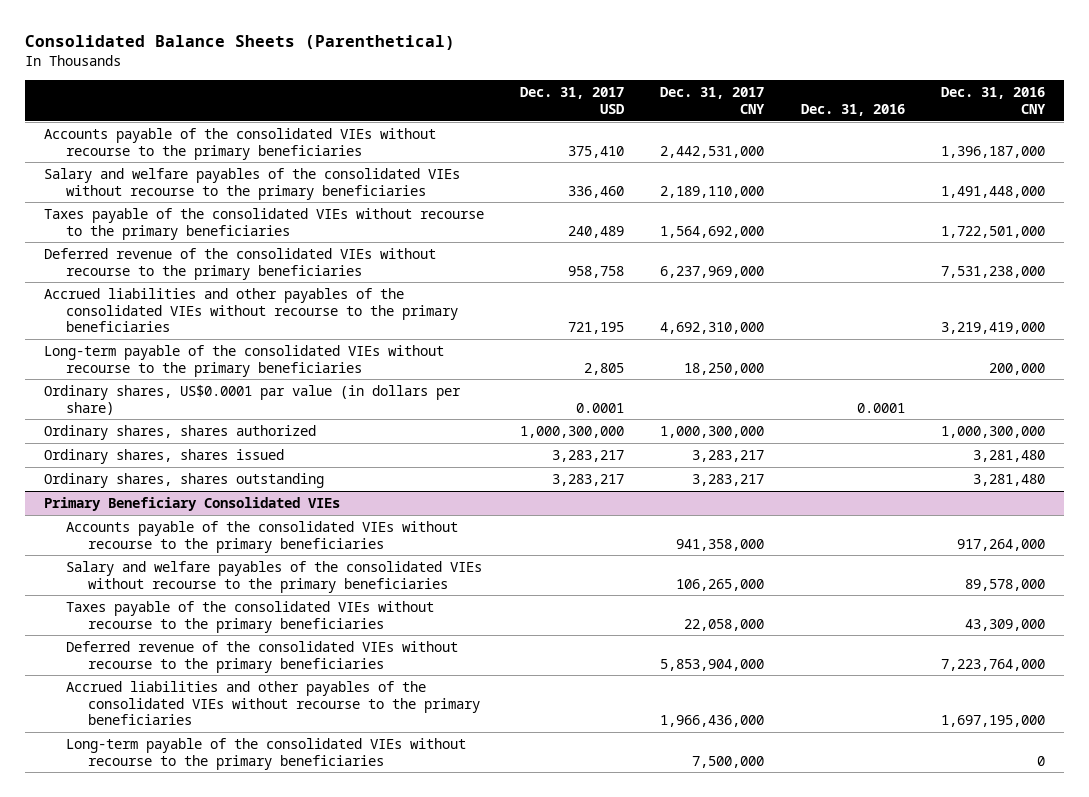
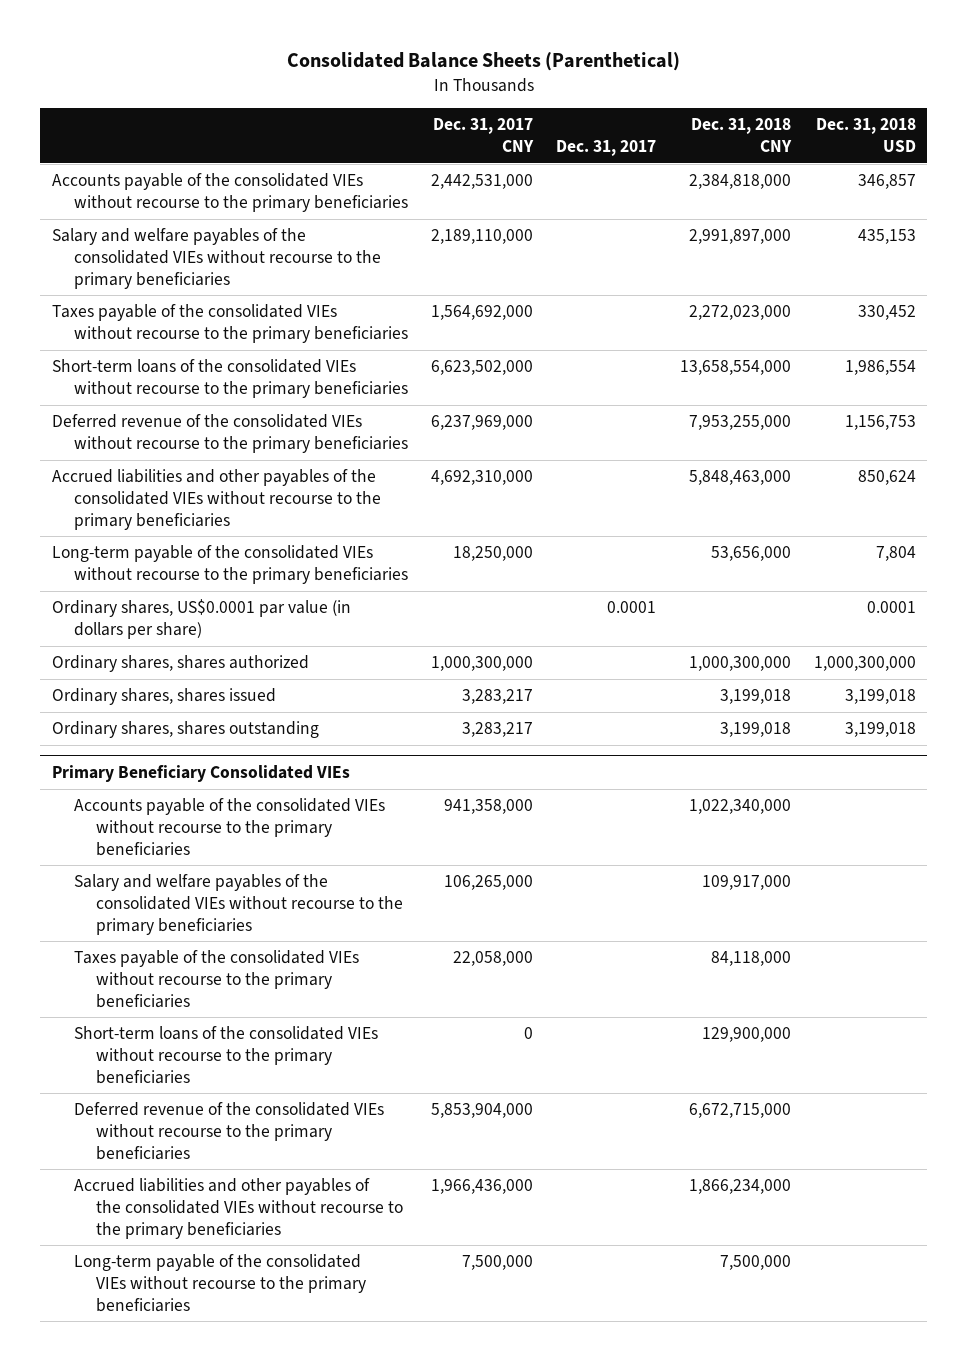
- | Dec. 31, 2017 USD | Dec. 31, 2017 CNY | Dec. 31, 2016 | Dec. 31, 2016 CNY
+ | Dec. 31, 2017 CNY | Dec. 31, 2017 | Dec. 31, 2018 CNY | Dec. 31, 2018 USD
+ Short-term loans of the consolidated VIEs without recourse to the primary beneficiaries | 6,623,502,000 | | 13,658,554,000 | 1,986,554
@ Primary Beneficiary Consolidated VIEs
+ Short-term loans of the consolidated VIEs without recourse to the primary beneficiaries | 0 | | 129,900,000 |

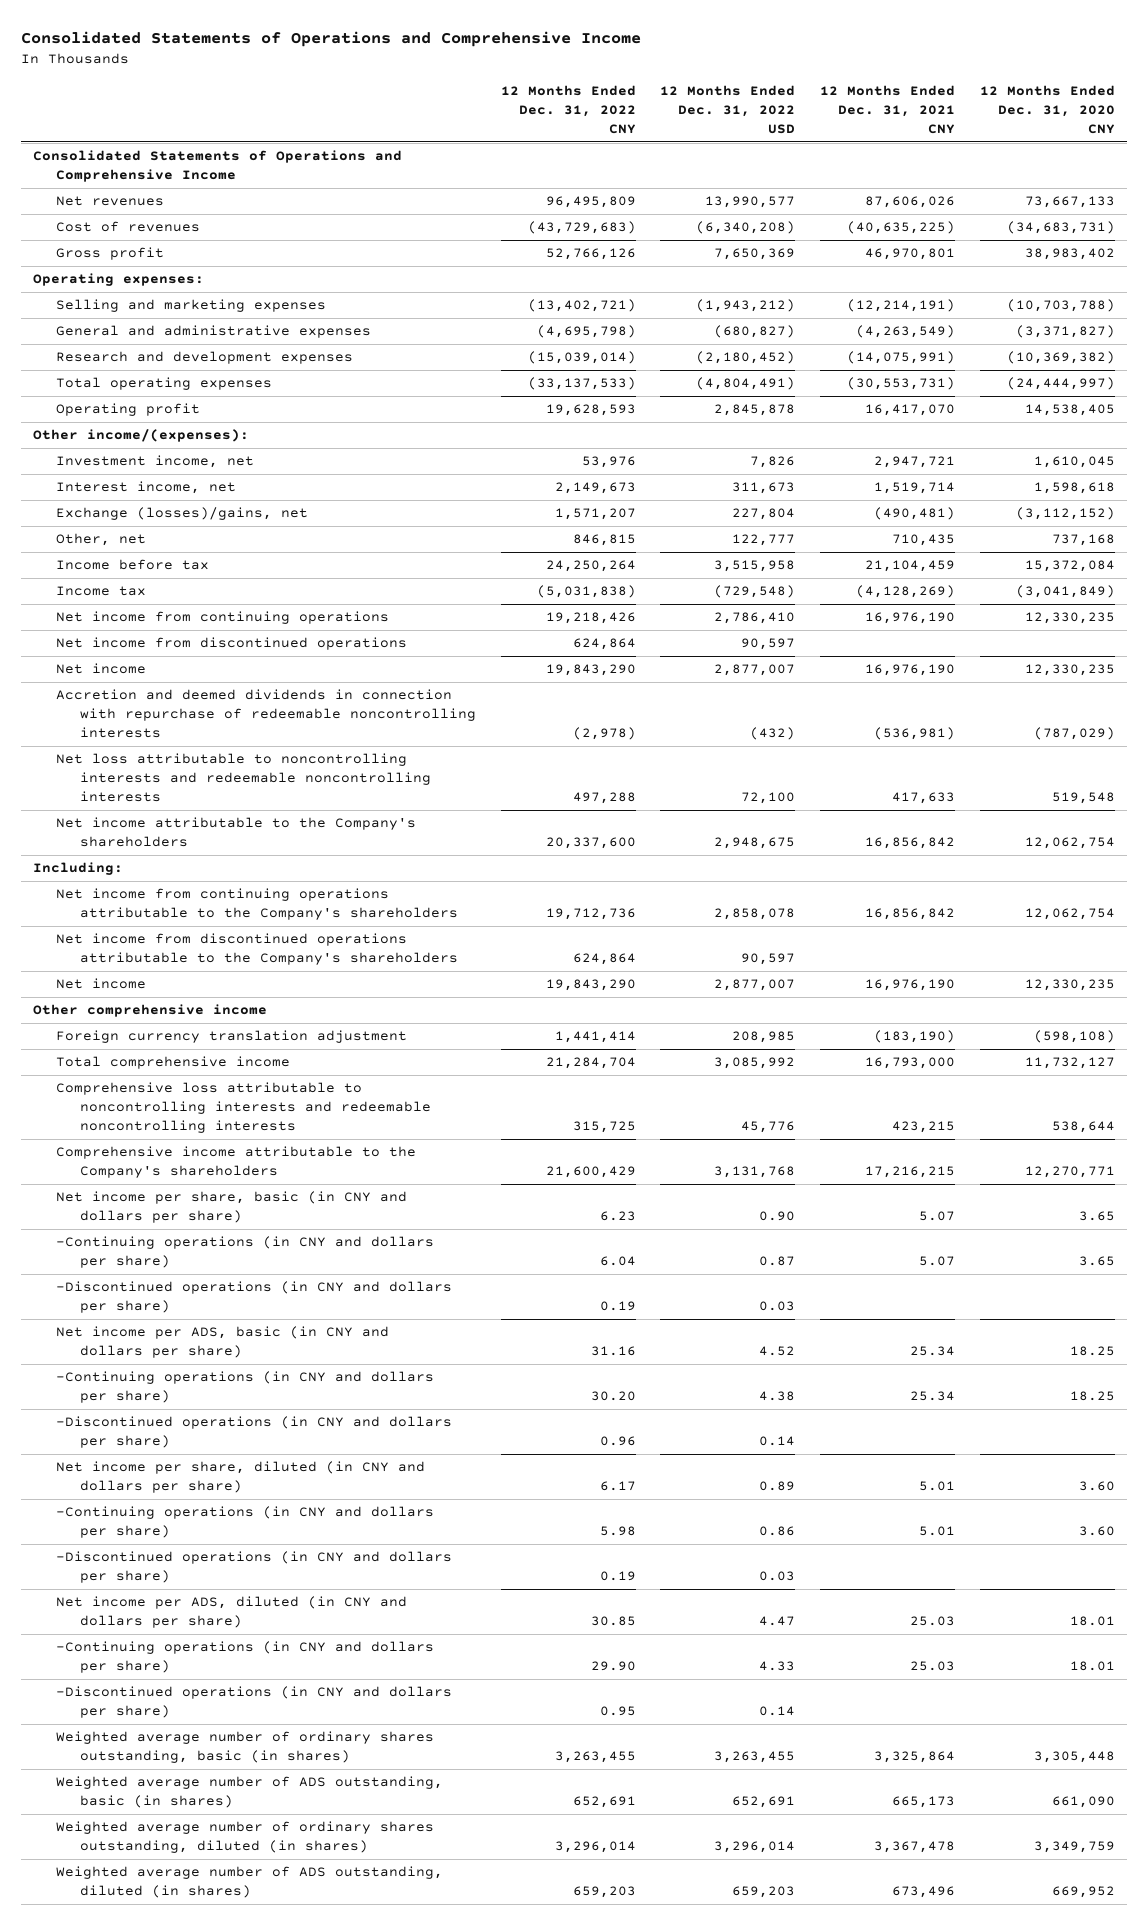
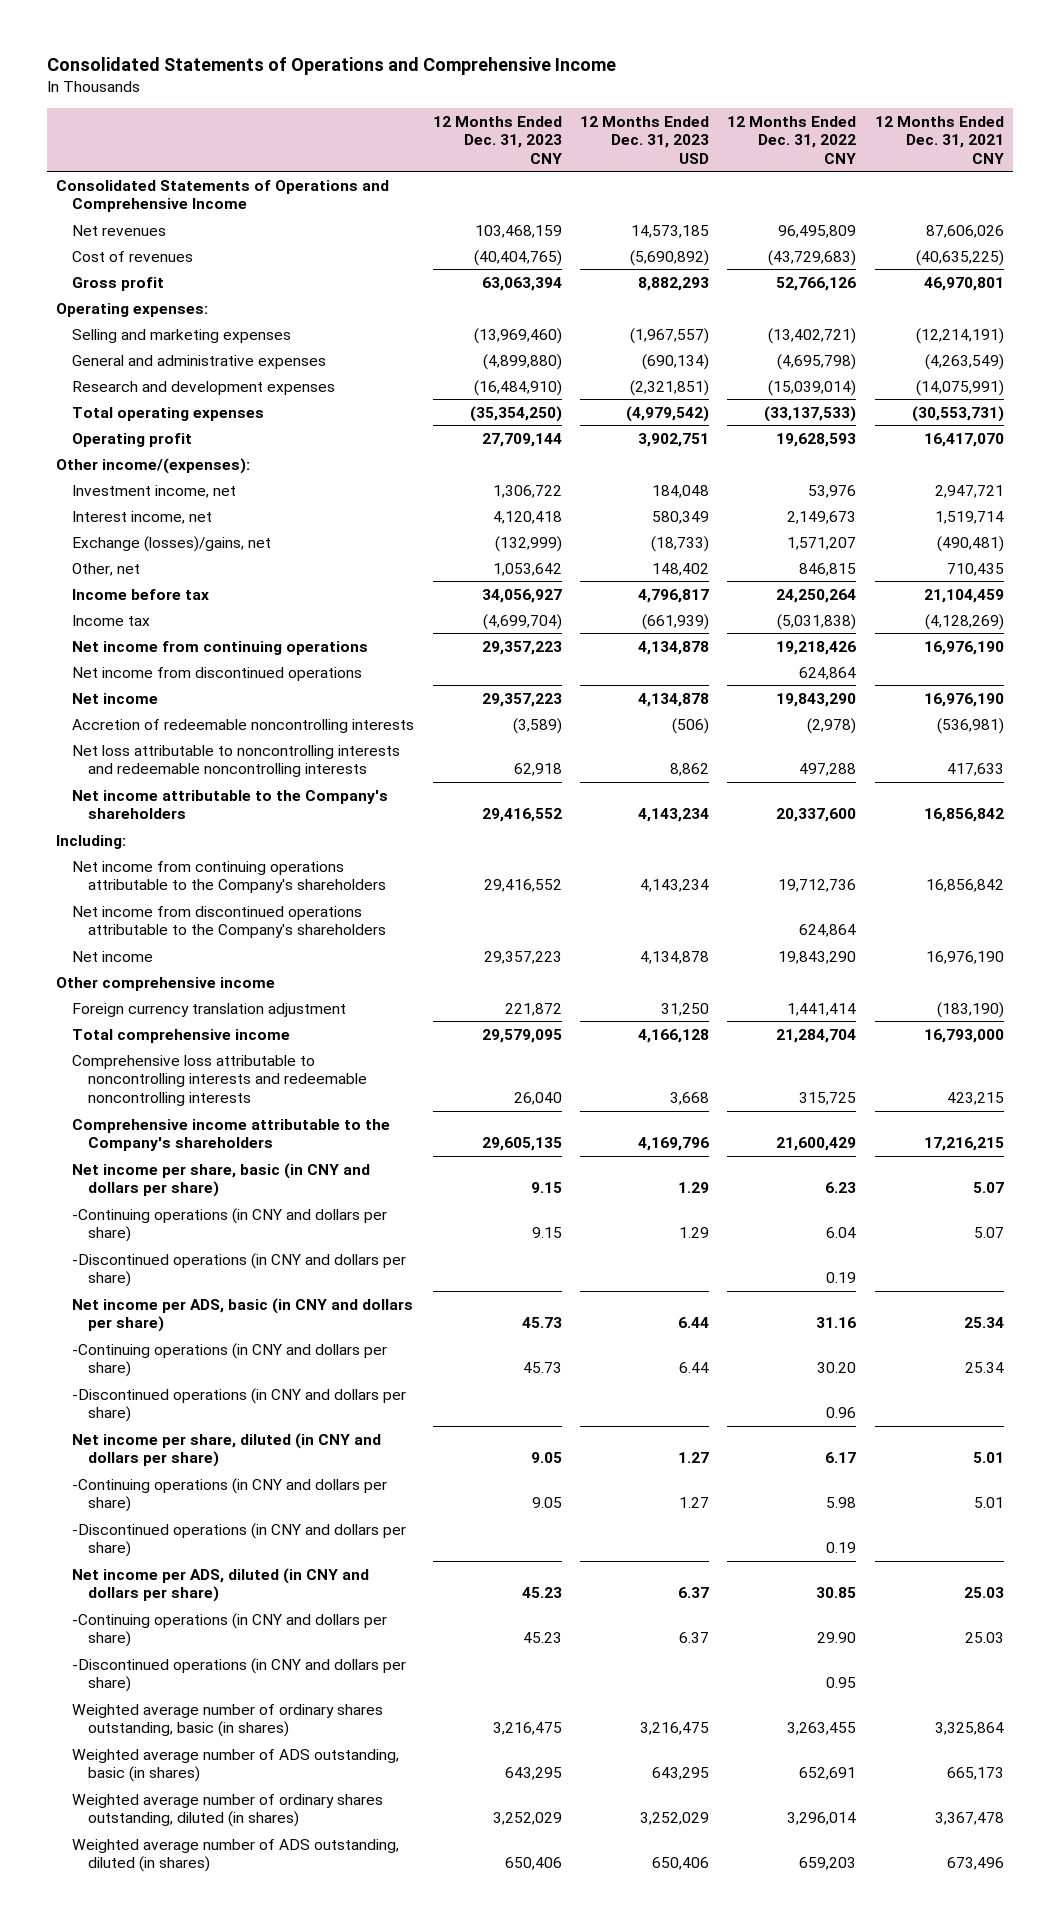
- | 12 Months Ended Dec. 31, 2022 CNY | 12 Months Ended Dec. 31, 2022 USD | 12 Months Ended Dec. 31, 2021 CNY | 12 Months Ended Dec. 31, 2020 CNY
+ | 12 Months Ended Dec. 31, 2023 CNY | 12 Months Ended Dec. 31, 2023 USD | 12 Months Ended Dec. 31, 2022 CNY | 12 Months Ended Dec. 31, 2021 CNY
- Accretion and deemed dividends in connection with repurchase of redeemable noncontrolling interests | (2,978) | (432) | (536,981) | (787,029)
+ Accretion of redeemable noncontrolling interests | (3,589) | (506) | (2,978) | (536,981)

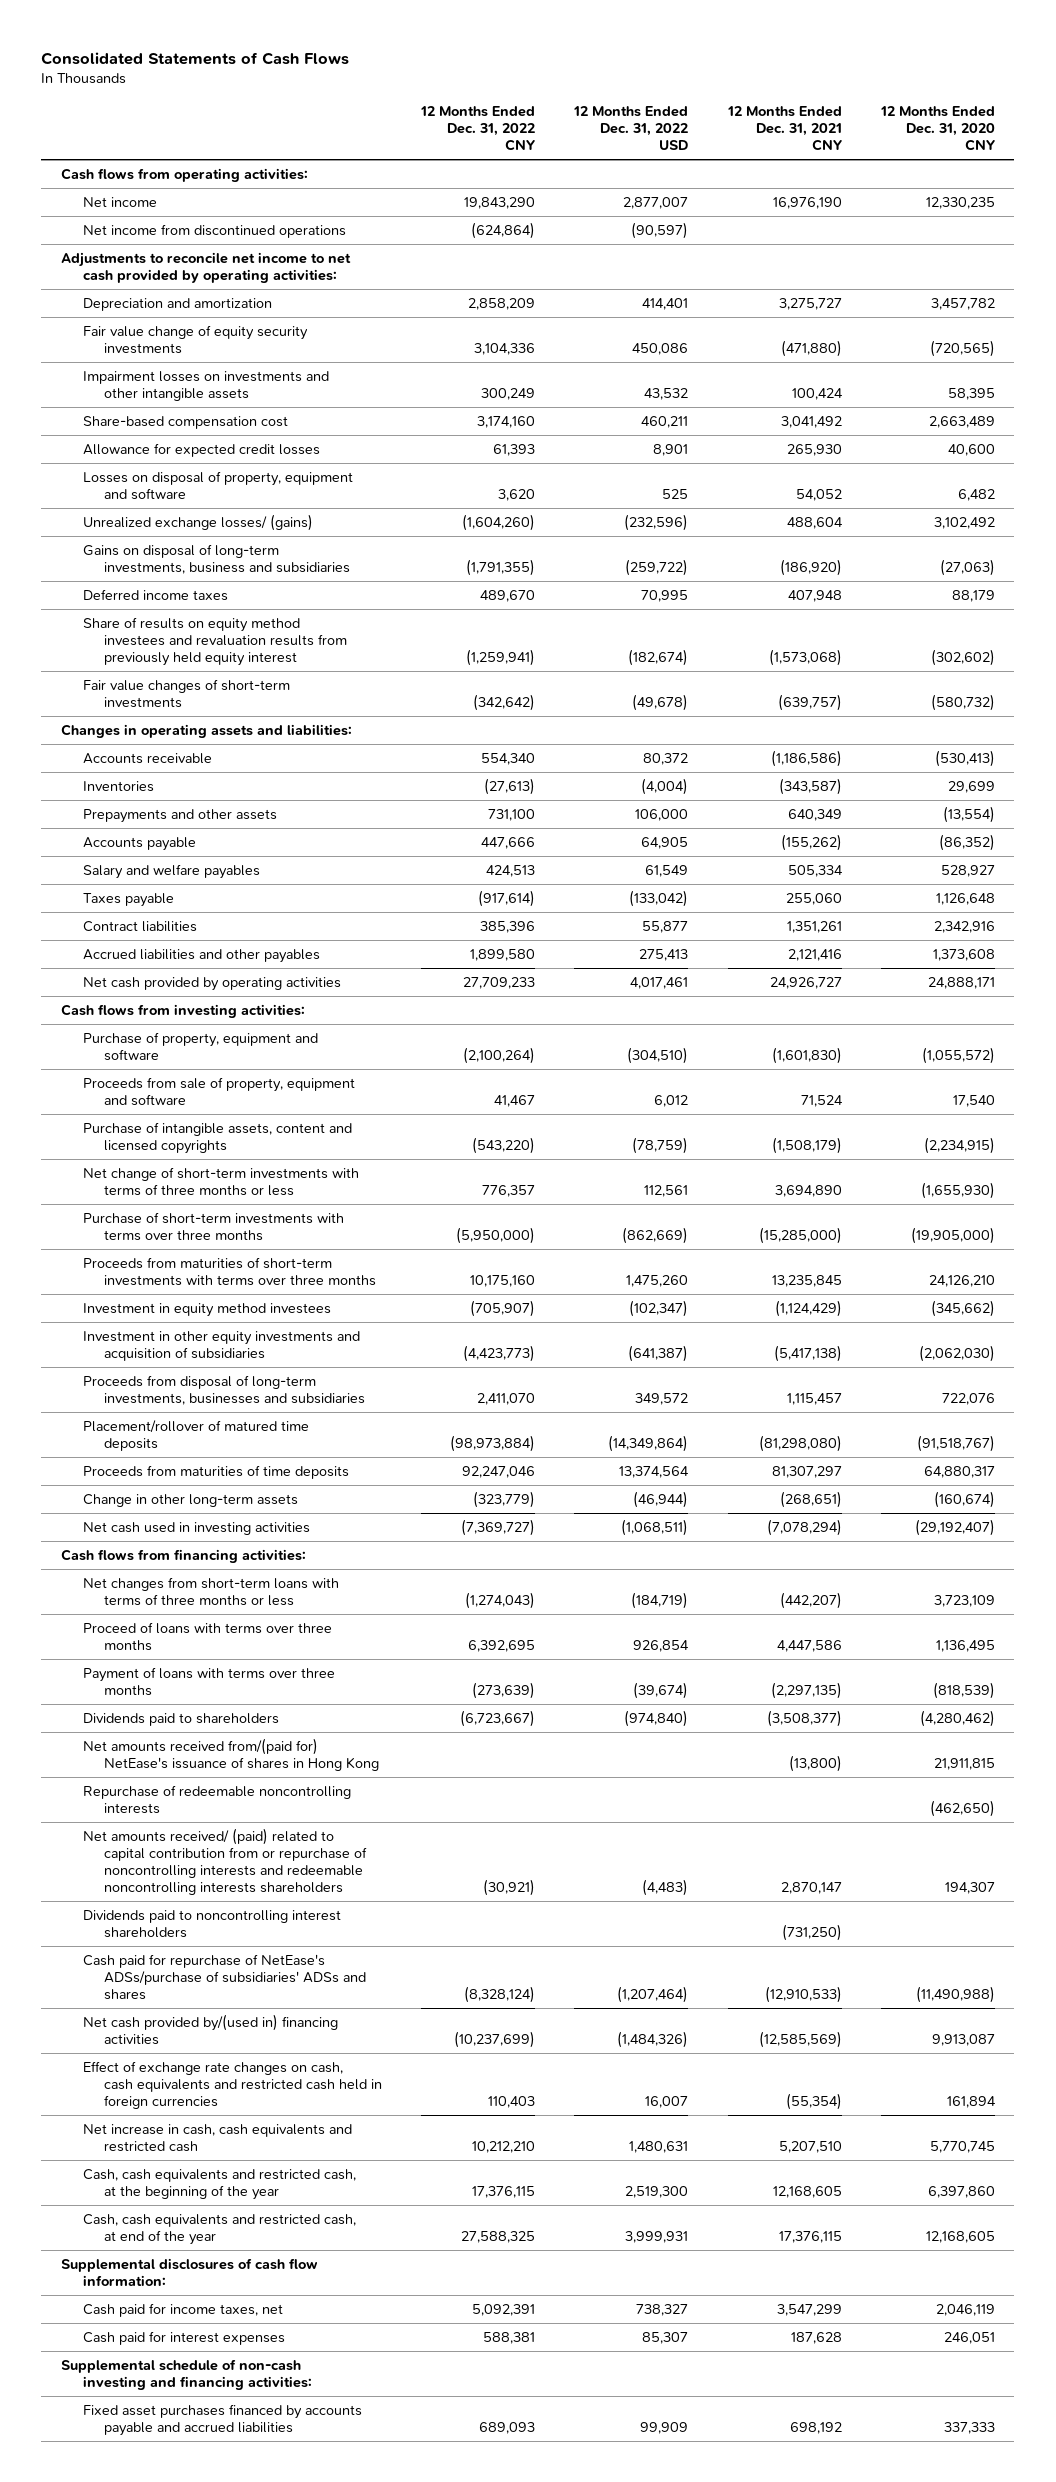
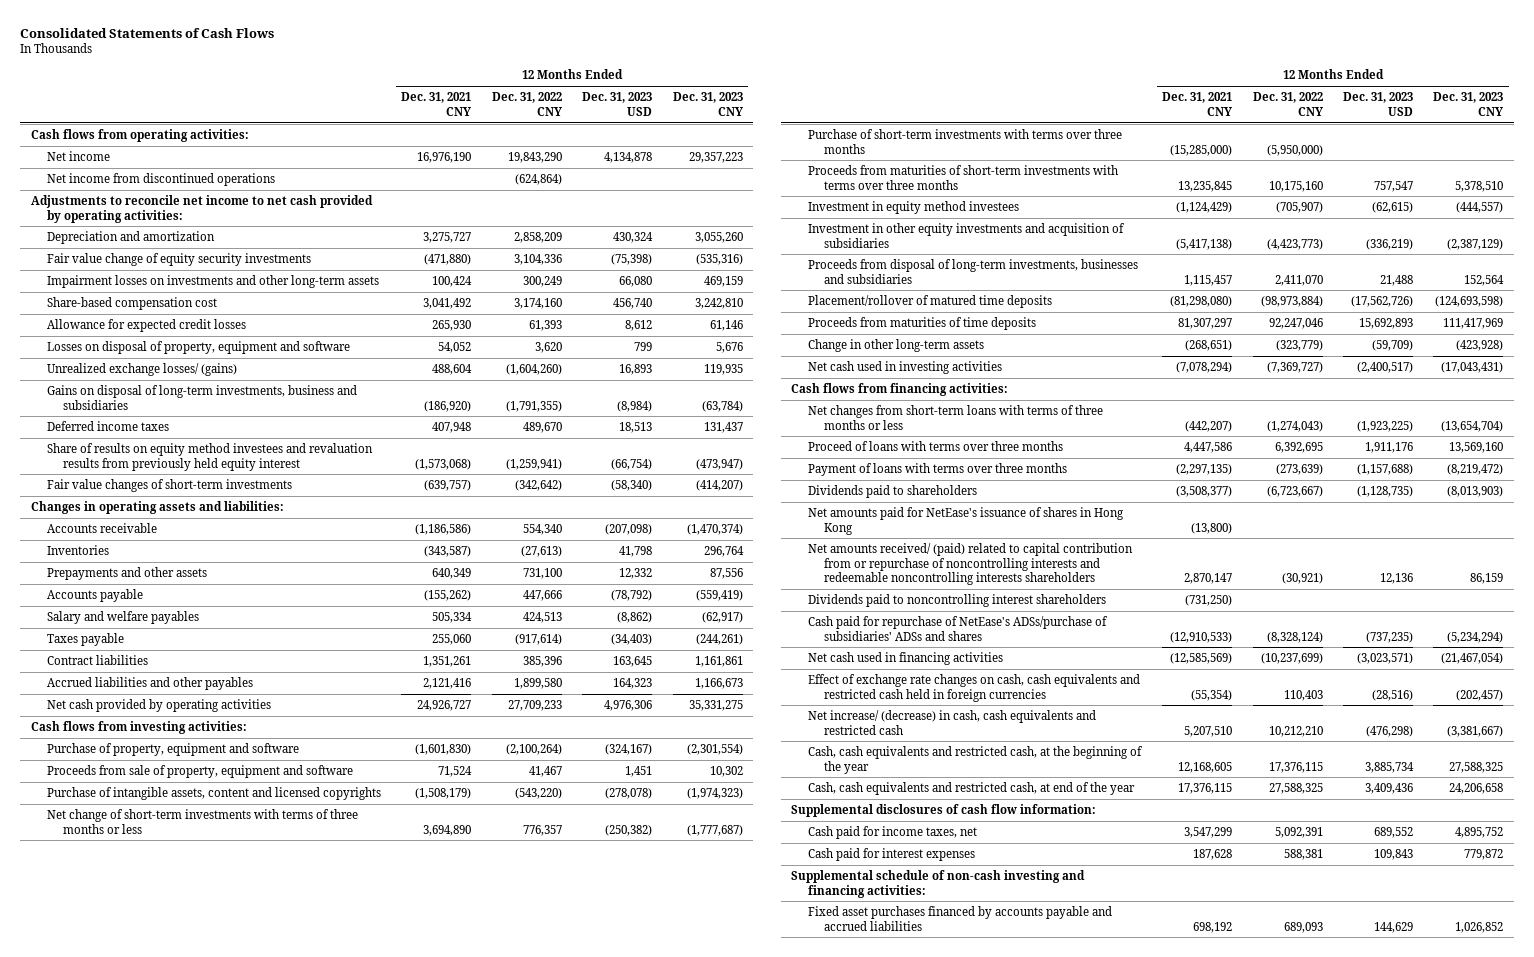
- | 12 Months Ended Dec. 31, 2022 CNY | 12 Months Ended Dec. 31, 2022 USD | 12 Months Ended Dec. 31, 2021 CNY | 12 Months Ended Dec. 31, 2020 CNY
+ | 12 Months Ended Dec. 31, 2021 CNY | 12 Months Ended Dec. 31, 2022 CNY | 12 Months Ended Dec. 31, 2023 USD | 12 Months Ended Dec. 31, 2023 CNY
- Impairment losses on investments and other intangible assets | 300,249 | 43,532 | 100,424 | 58,395
+ Impairment losses on investments and other long-term assets | 100,424 | 300,249 | 66,080 | 469,159
- Net amounts received from/(paid for) NetEase's issuance of shares in Hong Kong | | | (13,800) | 21,911,815
- Repurchase of redeemable noncontrolling interests | | | | (462,650)
+ Net amounts paid for NetEase's issuance of shares in Hong Kong | (13,800) | | |
- Net cash provided by/(used in) financing activities | (10,237,699) | (1,484,326) | (12,585,569) | 9,913,087
+ Net cash used in financing activities | (12,585,569) | (10,237,699) | (3,023,571) | (21,467,054)
- Net increase in cash, cash equivalents and restricted cash | 10,212,210 | 1,480,631 | 5,207,510 | 5,770,745
+ Net increase/ (decrease) in cash, cash equivalents and restricted cash | 5,207,510 | 10,212,210 | (476,298) | (3,381,667)

